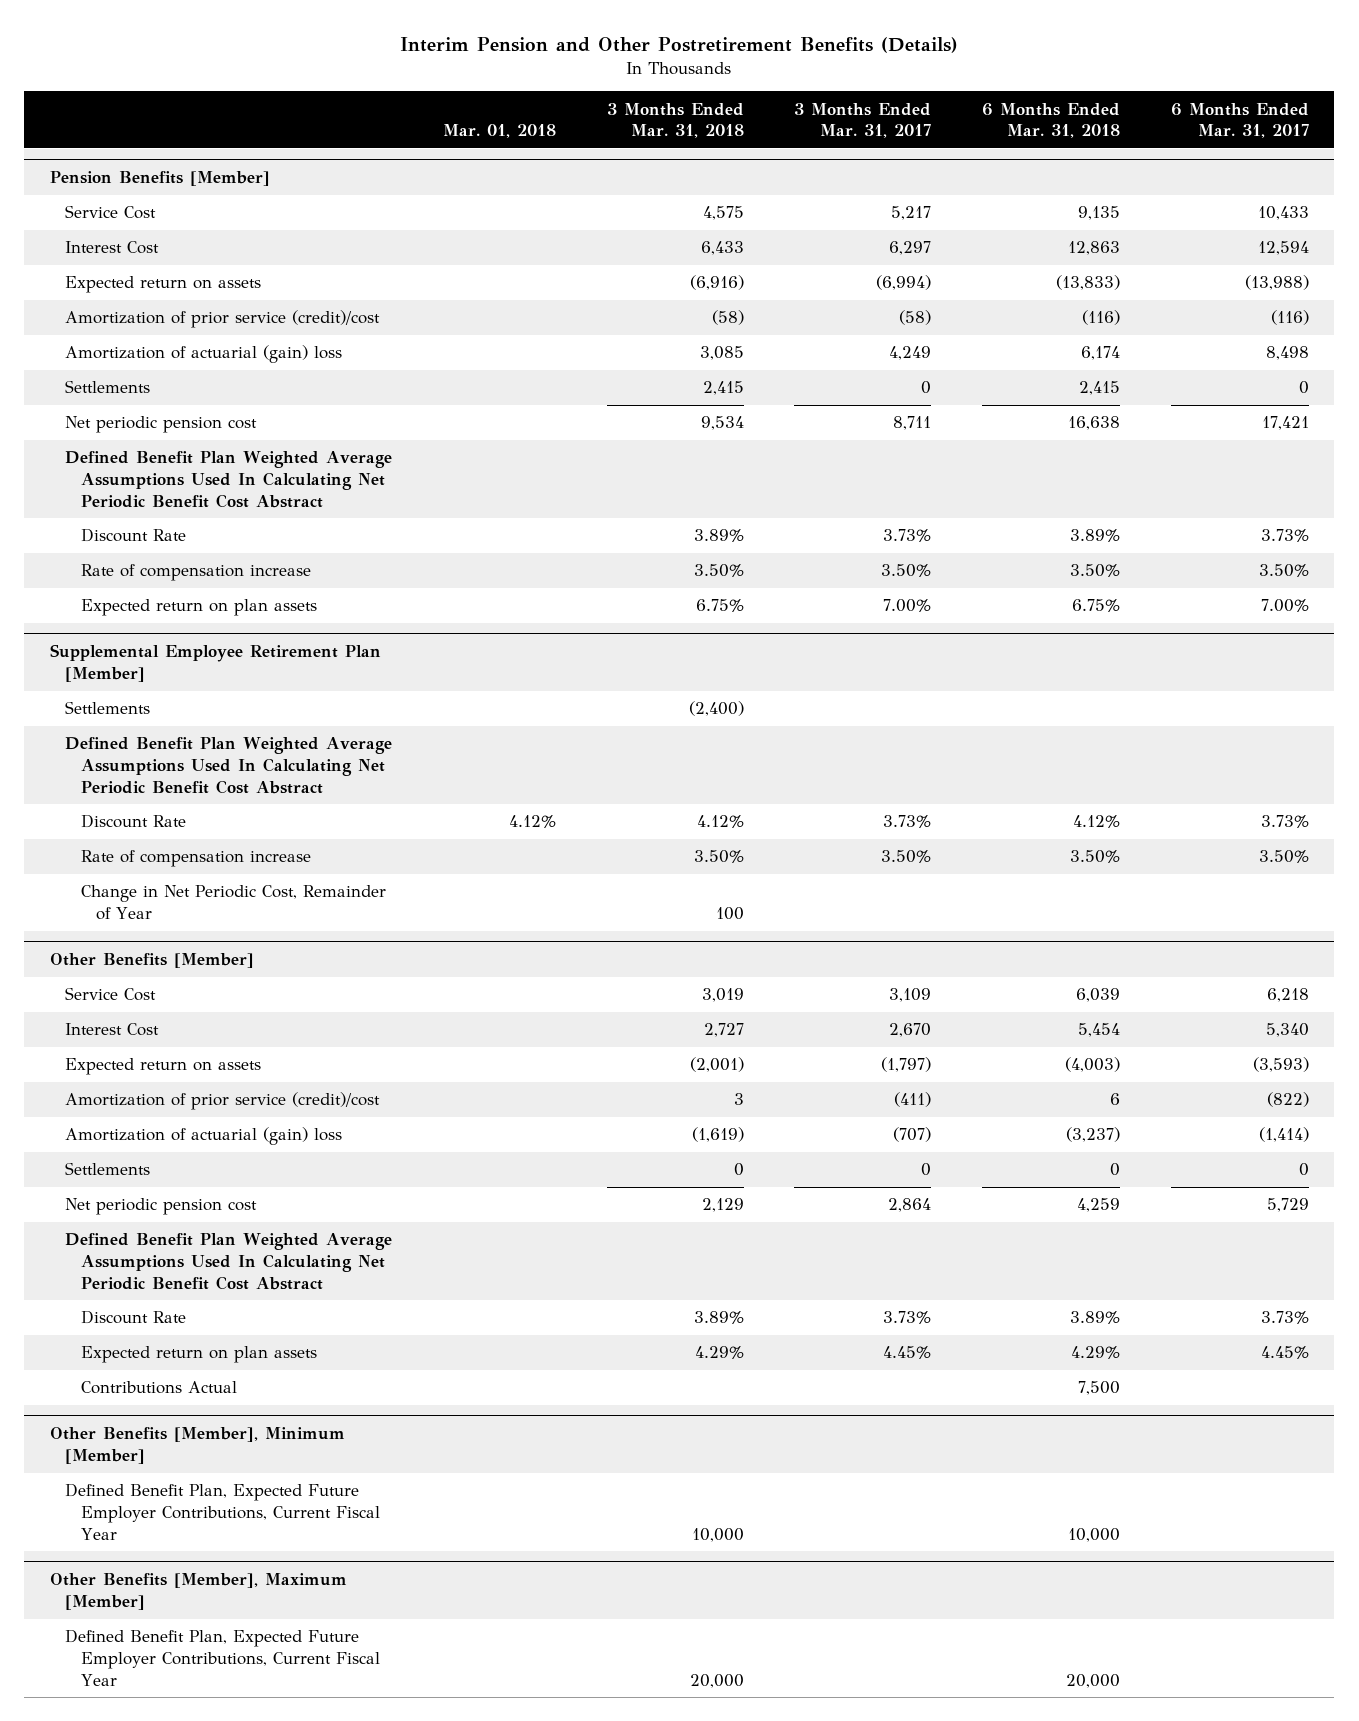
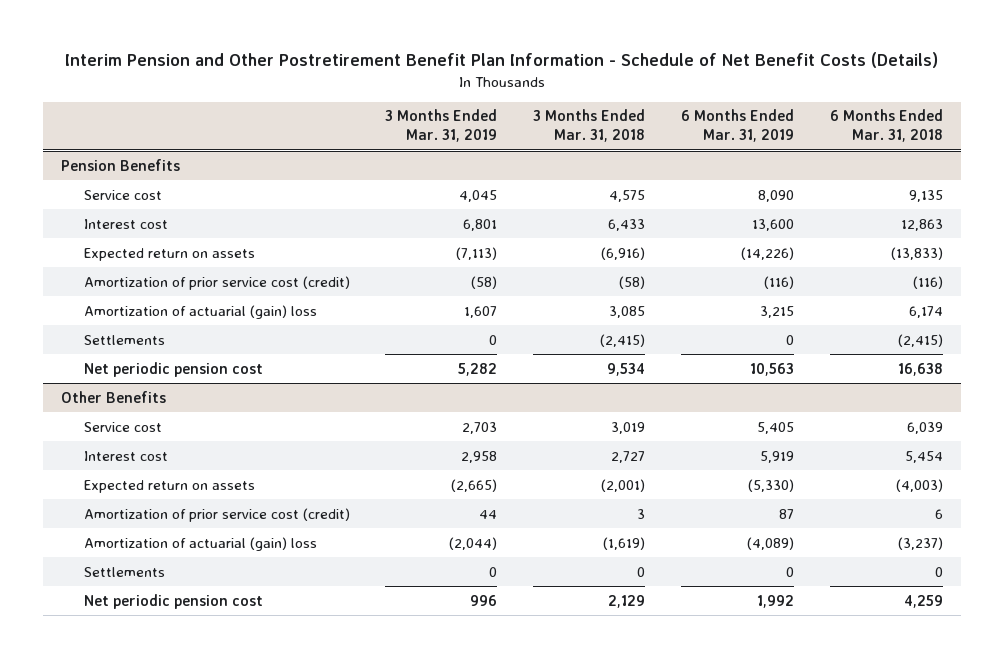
- Interim Pension and Other Postretirement Benefits (Details)
+ Interim Pension and Other Postretirement Benefit Plan Information - Schedule of Net Benefit Costs (Details)
- | Mar. 01, 2018 | 3 Months Ended Mar. 31, 2018 | 3 Months Ended Mar. 31, 2017 | 6 Months Ended Mar. 31, 2018 | 6 Months Ended Mar. 31, 2017
+ | 3 Months Ended Mar. 31, 2019 | 3 Months Ended Mar. 31, 2018 | 6 Months Ended Mar. 31, 2019 | 6 Months Ended Mar. 31, 2018
- Pension Benefits [Member]
- Service Cost | | 4,575 | 5,217 | 9,135 | 10,433
- Interest Cost | | 6,433 | 6,297 | 12,863 | 12,594
+ Pension Benefits
+ Service cost | 4,045 | 4,575 | 8,090 | 9,135
+ Interest cost | 6,801 | 6,433 | 13,600 | 12,863
- Amortization of prior service (credit)/cost | | (58) | (58) | (116) | (116)
+ Amortization of prior service cost (credit) | (58) | (58) | (116) | (116)
- Settlements | | 2,415 | 0 | 2,415 | 0
+ Settlements | 0 | (2,415) | 0 | (2,415)
- Defined Benefit Plan Weighted Average Assumptions Used In Calculating Net Periodic Benefit Cost Abstract
- Discount Rate | | 3.89% | 3.73% | 3.89% | 3.73%
- Rate of compensation increase | | 3.50% | 3.50% | 3.50% | 3.50%
- Expected return on plan assets | | 6.75% | 7.00% | 6.75% | 7.00%
- Supplemental Employee Retirement Plan [Member]
- Settlements | | (2,400) | | |
- Defined Benefit Plan Weighted Average Assumptions Used In Calculating Net Periodic Benefit Cost Abstract
- Discount Rate | 4.12% | 4.12% | 3.73% | 4.12% | 3.73%
- Rate of compensation increase | | 3.50% | 3.50% | 3.50% | 3.50%
- Change in Net Periodic Cost, Remainder of Year | | 100 | | |
- Other Benefits [Member]
- Service Cost | | 3,019 | 3,109 | 6,039 | 6,218
- Interest Cost | | 2,727 | 2,670 | 5,454 | 5,340
+ Other Benefits
+ Service cost | 2,703 | 3,019 | 5,405 | 6,039
+ Interest cost | 2,958 | 2,727 | 5,919 | 5,454
- Amortization of prior service (credit)/cost | | 3 | (411) | 6 | (822)
+ Amortization of prior service cost (credit) | 44 | 3 | 87 | 6
- Defined Benefit Plan Weighted Average Assumptions Used In Calculating Net Periodic Benefit Cost Abstract
- Discount Rate | | 3.89% | 3.73% | 3.89% | 3.73%
- Expected return on plan assets | | 4.29% | 4.45% | 4.29% | 4.45%
- Contributions Actual | | | | 7,500 |
- Other Benefits [Member], Minimum [Member]
- Defined Benefit Plan, Expected Future Employer Contributions, Current Fiscal Year | | 10,000 | | 10,000 |
- Other Benefits [Member], Maximum [Member]
- Defined Benefit Plan, Expected Future Employer Contributions, Current Fiscal Year | | 20,000 | | 20,000 |

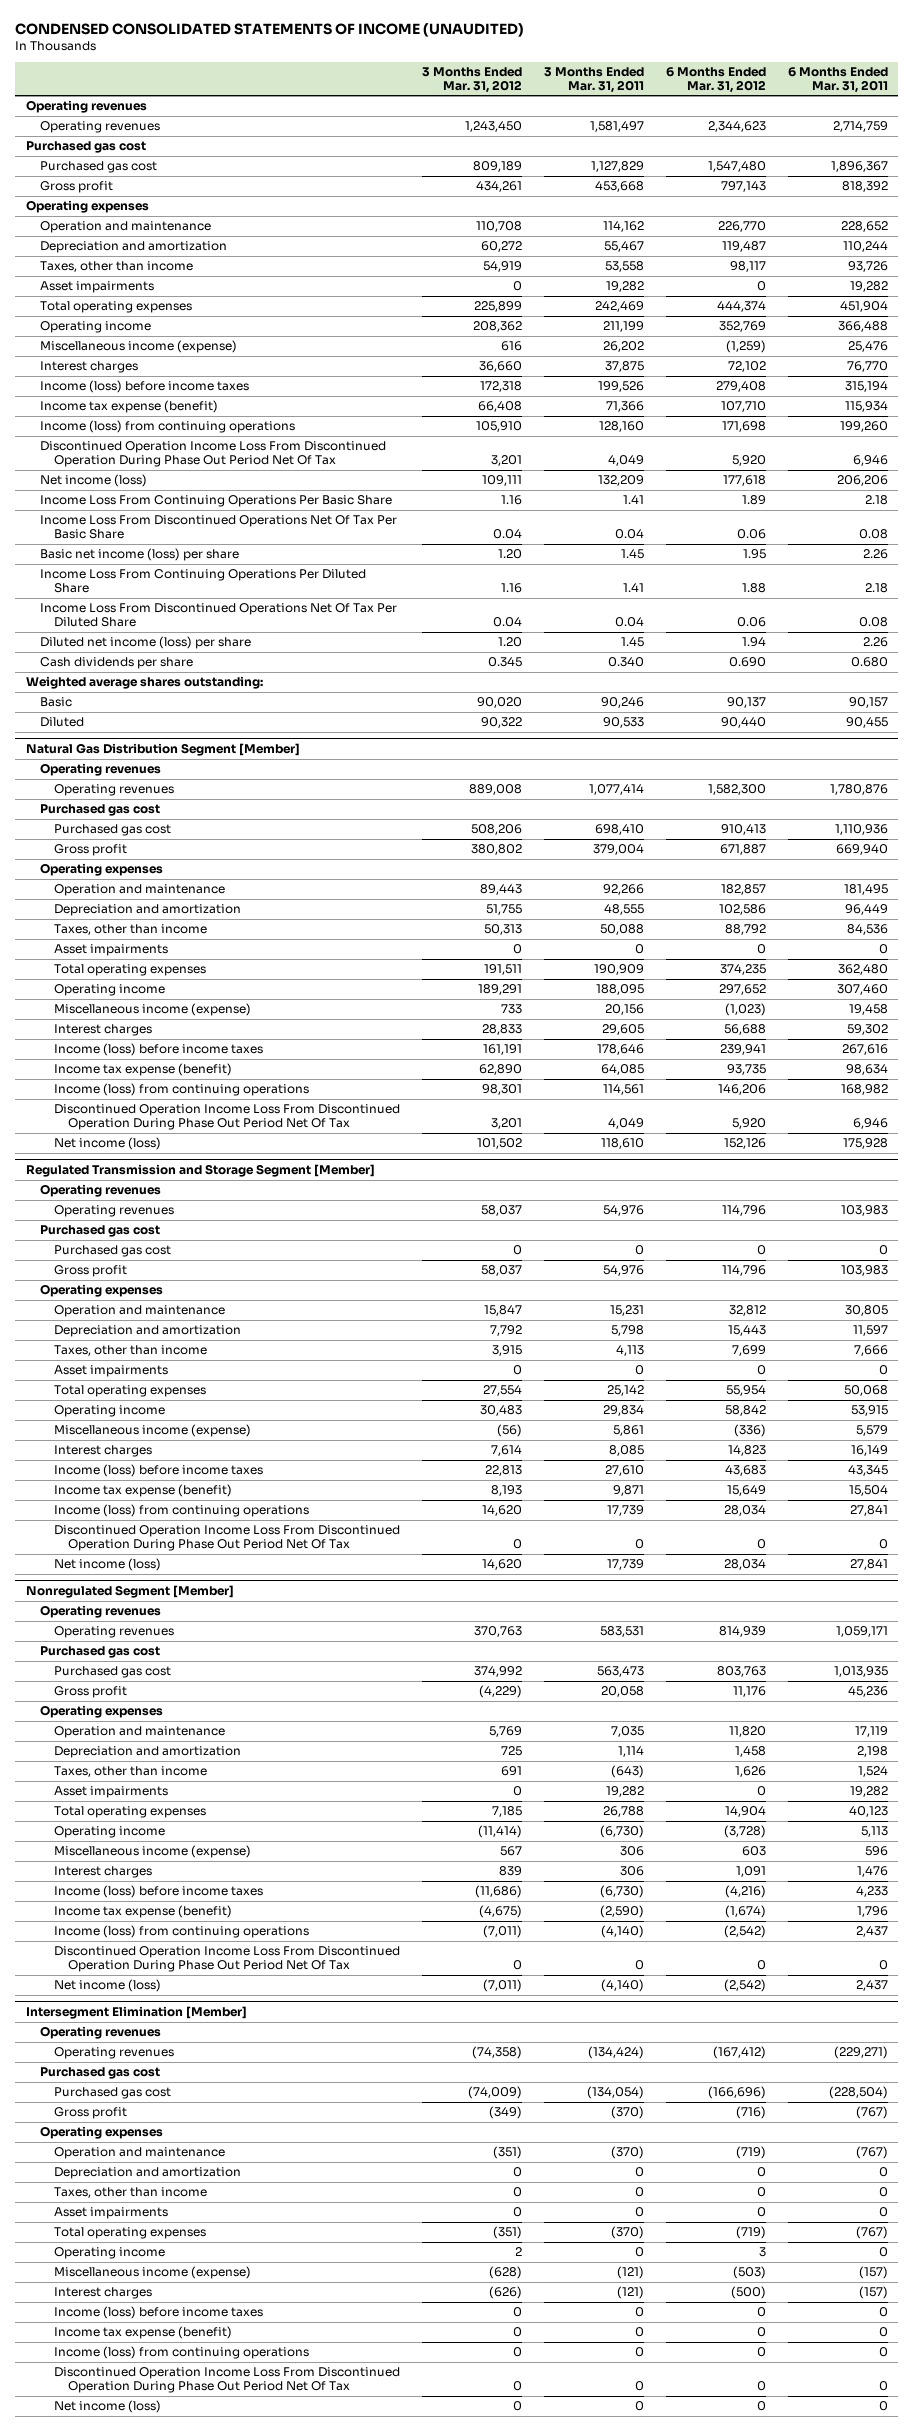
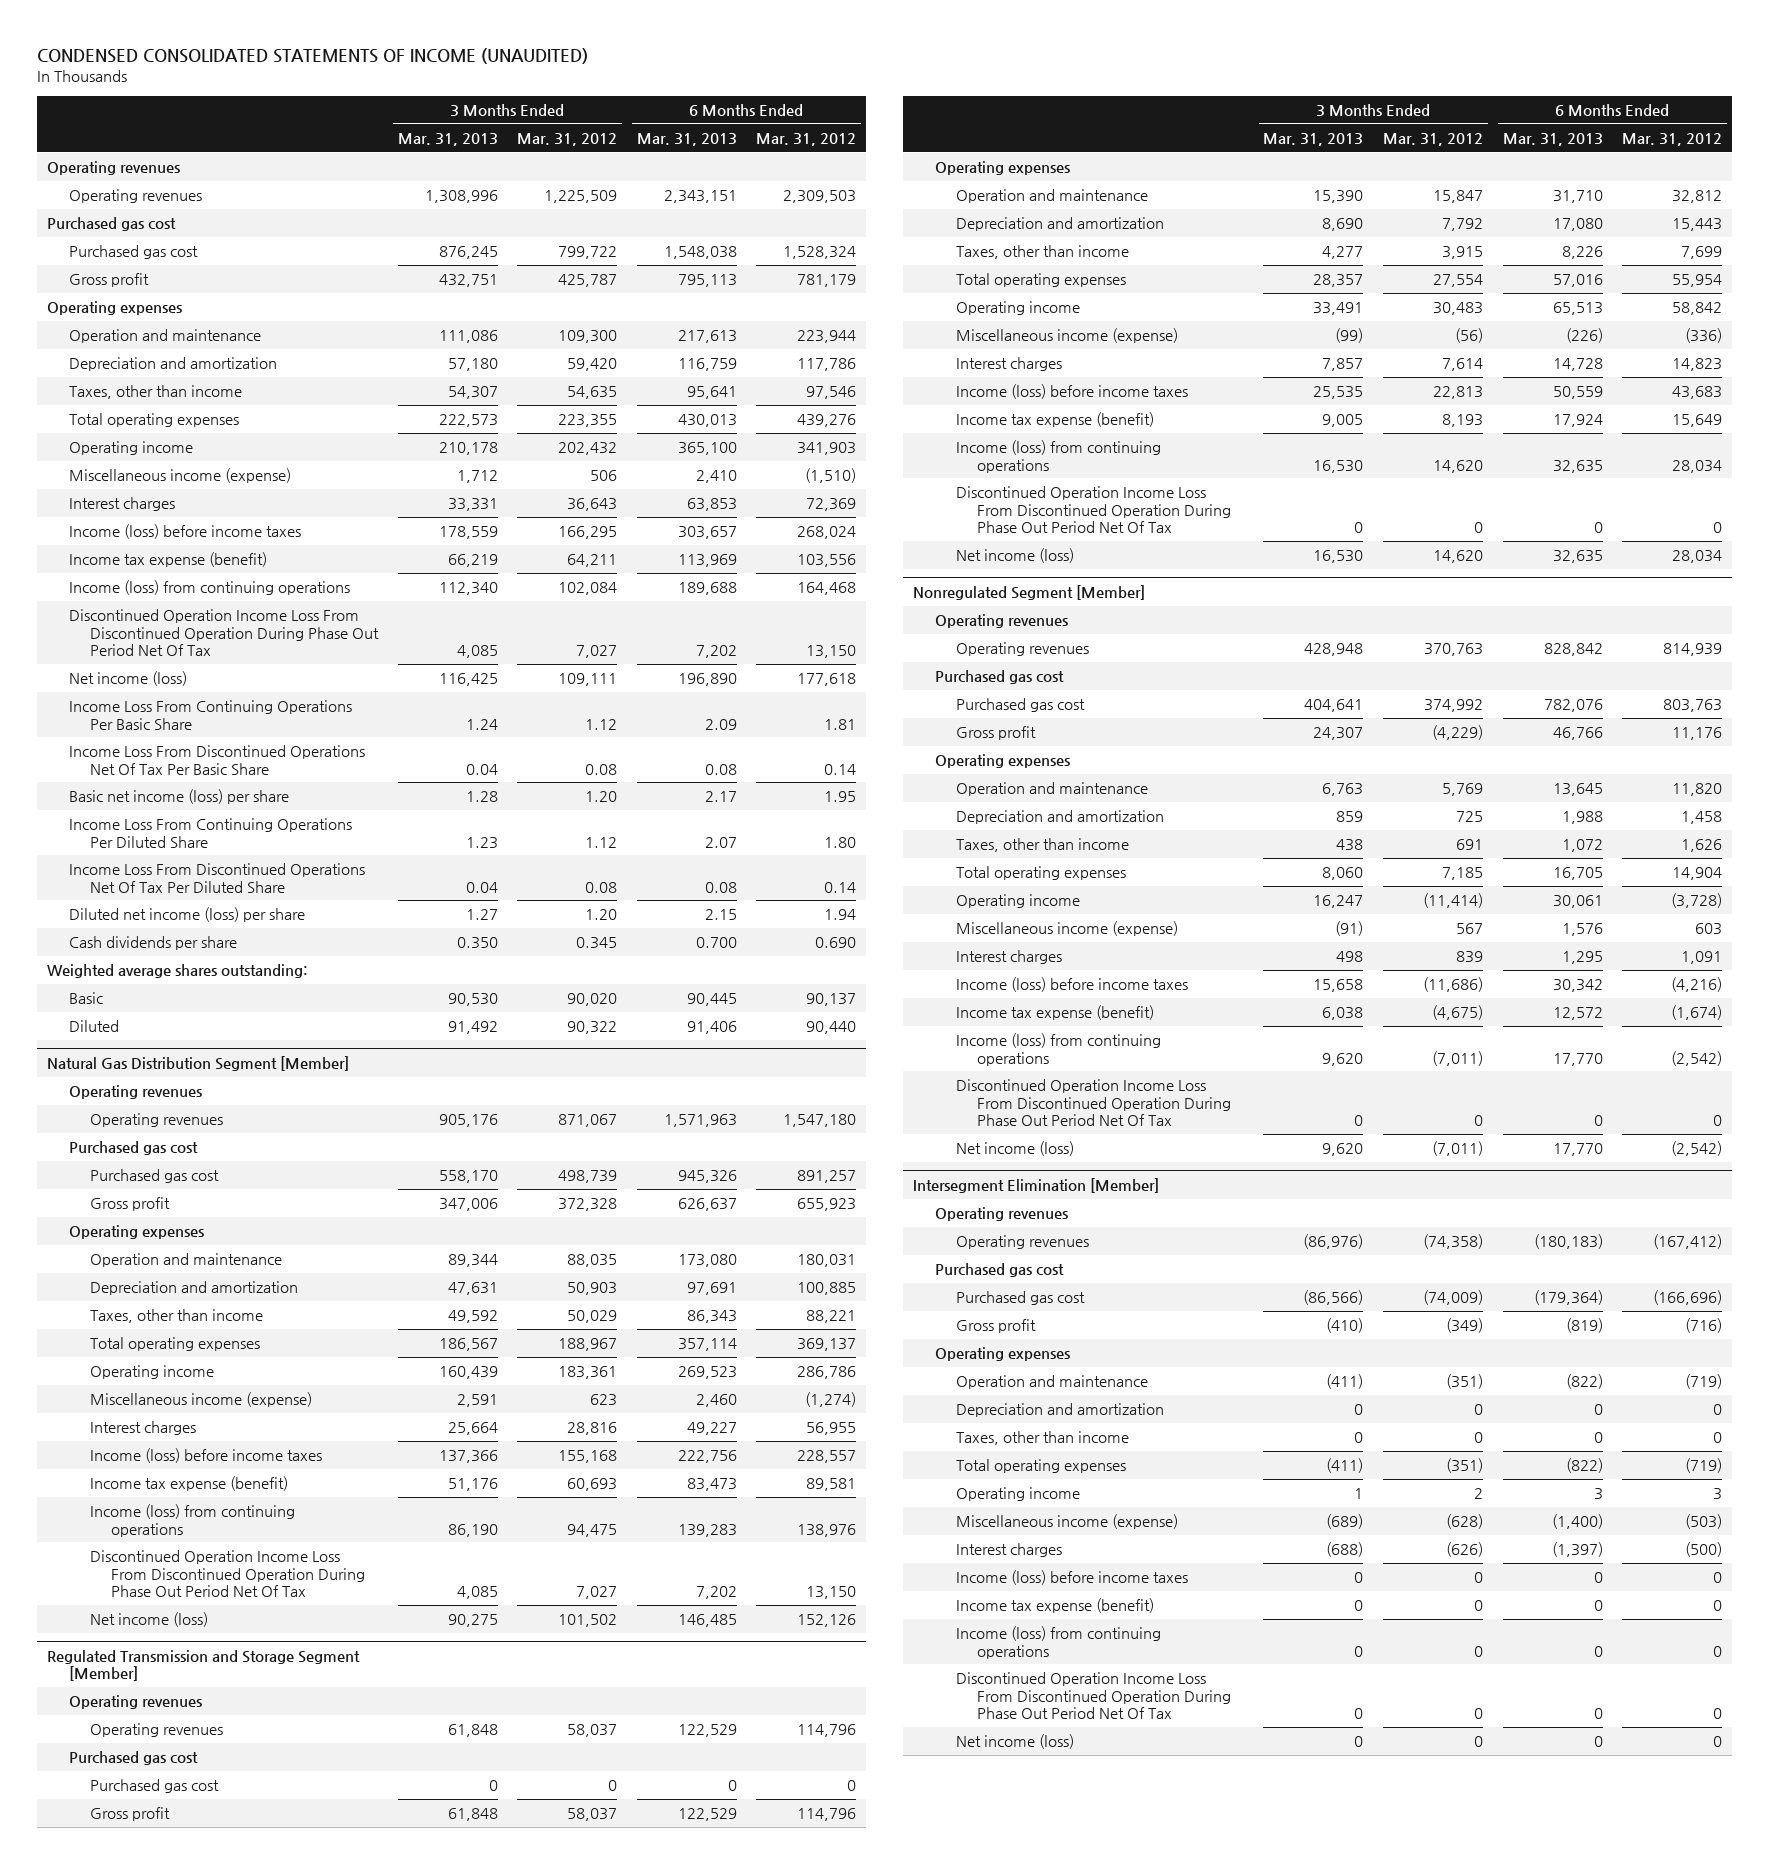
- | 3 Months Ended Mar. 31, 2012 | 3 Months Ended Mar. 31, 2011 | 6 Months Ended Mar. 31, 2012 | 6 Months Ended Mar. 31, 2011
+ | 3 Months Ended Mar. 31, 2013 | 3 Months Ended Mar. 31, 2012 | 6 Months Ended Mar. 31, 2013 | 6 Months Ended Mar. 31, 2012
- Operating revenues | 1,243,450 | 1,581,497 | 2,344,623 | 2,714,759
+ Operating revenues | 1,308,996 | 1,225,509 | 2,343,151 | 2,309,503
- Purchased gas cost | 809,189 | 1,127,829 | 1,547,480 | 1,896,367
- Gross profit | 434,261 | 453,668 | 797,143 | 818,392
+ Purchased gas cost | 876,245 | 799,722 | 1,548,038 | 1,528,324
+ Gross profit | 432,751 | 425,787 | 795,113 | 781,179
- Operation and maintenance | 110,708 | 114,162 | 226,770 | 228,652
- Depreciation and amortization | 60,272 | 55,467 | 119,487 | 110,244
- Taxes, other than income | 54,919 | 53,558 | 98,117 | 93,726
- Asset impairments | 0 | 19,282 | 0 | 19,282
- Total operating expenses | 225,899 | 242,469 | 444,374 | 451,904
- Operating income | 208,362 | 211,199 | 352,769 | 366,488
- Miscellaneous income (expense) | 616 | 26,202 | (1,259) | 25,476
- Interest charges | 36,660 | 37,875 | 72,102 | 76,770
- Income (loss) before income taxes | 172,318 | 199,526 | 279,408 | 315,194
- Income tax expense (benefit) | 66,408 | 71,366 | 107,710 | 115,934
- Income (loss) from continuing operations | 105,910 | 128,160 | 171,698 | 199,260
- Discontinued Operation Income Loss From Discontinued Operation During Phase Out Period Net Of Tax | 3,201 | 4,049 | 5,920 | 6,946
+ Operation and maintenance | 111,086 | 109,300 | 217,613 | 223,944
+ Depreciation and amortization | 57,180 | 59,420 | 116,759 | 117,786
+ Taxes, other than income | 54,307 | 54,635 | 95,641 | 97,546
+ Total operating expenses | 222,573 | 223,355 | 430,013 | 439,276
+ Operating income | 210,178 | 202,432 | 365,100 | 341,903
+ Miscellaneous income (expense) | 1,712 | 506 | 2,410 | (1,510)
+ Interest charges | 33,331 | 36,643 | 63,853 | 72,369
+ Income (loss) before income taxes | 178,559 | 166,295 | 303,657 | 268,024
+ Income tax expense (benefit) | 66,219 | 64,211 | 113,969 | 103,556
+ Income (loss) from continuing operations | 112,340 | 102,084 | 189,688 | 164,468
+ Discontinued Operation Income Loss From Discontinued Operation During Phase Out Period Net Of Tax | 4,085 | 7,027 | 7,202 | 13,150
- Income Loss From Continuing Operations Per Basic Share | 1.16 | 1.41 | 1.89 | 2.18
- Income Loss From Discontinued Operations Net Of Tax Per Basic Share | 0.04 | 0.04 | 0.06 | 0.08
+ Income Loss From Continuing Operations Per Basic Share | 1.24 | 1.12 | 2.09 | 1.81
+ Income Loss From Discontinued Operations Net Of Tax Per Basic Share | 0.04 | 0.08 | 0.08 | 0.14
- Income Loss From Continuing Operations Per Diluted Share | 1.16 | 1.41 | 1.88 | 2.18
- Income Loss From Discontinued Operations Net Of Tax Per Diluted Share | 0.04 | 0.04 | 0.06 | 0.08
+ Income Loss From Continuing Operations Per Diluted Share | 1.23 | 1.12 | 2.07 | 1.80
+ Income Loss From Discontinued Operations Net Of Tax Per Diluted Share | 0.04 | 0.08 | 0.08 | 0.14
@ Natural Gas Distribution Segment [Member]
- Operating revenues | 889,008 | 1,077,414 | 1,582,300 | 1,780,876
+ Operating revenues | 905,176 | 871,067 | 1,571,963 | 1,547,180
- Purchased gas cost | 508,206 | 698,410 | 910,413 | 1,110,936
- Gross profit | 380,802 | 379,004 | 671,887 | 669,940
+ Purchased gas cost | 558,170 | 498,739 | 945,326 | 891,257
+ Gross profit | 347,006 | 372,328 | 626,637 | 655,923
- Operation and maintenance | 89,443 | 92,266 | 182,857 | 181,495
- Depreciation and amortization | 51,755 | 48,555 | 102,586 | 96,449
- Taxes, other than income | 50,313 | 50,088 | 88,792 | 84,536
- Asset impairments | 0 | 0 | 0 | 0
- Total operating expenses | 191,511 | 190,909 | 374,235 | 362,480
- Operating income | 189,291 | 188,095 | 297,652 | 307,460
- Miscellaneous income (expense) | 733 | 20,156 | (1,023) | 19,458
- Interest charges | 28,833 | 29,605 | 56,688 | 59,302
- Income (loss) before income taxes | 161,191 | 178,646 | 239,941 | 267,616
- Income tax expense (benefit) | 62,890 | 64,085 | 93,735 | 98,634
- Income (loss) from continuing operations | 98,301 | 114,561 | 146,206 | 168,982
- Discontinued Operation Income Loss From Discontinued Operation During Phase Out Period Net Of Tax | 3,201 | 4,049 | 5,920 | 6,946
+ Operation and maintenance | 89,344 | 88,035 | 173,080 | 180,031
+ Depreciation and amortization | 47,631 | 50,903 | 97,691 | 100,885
+ Taxes, other than income | 49,592 | 50,029 | 86,343 | 88,221
+ Total operating expenses | 186,567 | 188,967 | 357,114 | 369,137
+ Operating income | 160,439 | 183,361 | 269,523 | 286,786
+ Miscellaneous income (expense) | 2,591 | 623 | 2,460 | (1,274)
+ Interest charges | 25,664 | 28,816 | 49,227 | 56,955
+ Income (loss) before income taxes | 137,366 | 155,168 | 222,756 | 228,557
+ Income tax expense (benefit) | 51,176 | 60,693 | 83,473 | 89,581
+ Income (loss) from continuing operations | 86,190 | 94,475 | 139,283 | 138,976
+ Discontinued Operation Income Loss From Discontinued Operation During Phase Out Period Net Of Tax | 4,085 | 7,027 | 7,202 | 13,150
@ Regulated Transmission and Storage Segment [Member]
- Asset impairments | 0 | 0 | 0 | 0
@ Nonregulated Segment [Member]
- Asset impairments | 0 | 19,282 | 0 | 19,282
@ Intersegment Elimination [Member]
- Asset impairments | 0 | 0 | 0 | 0

